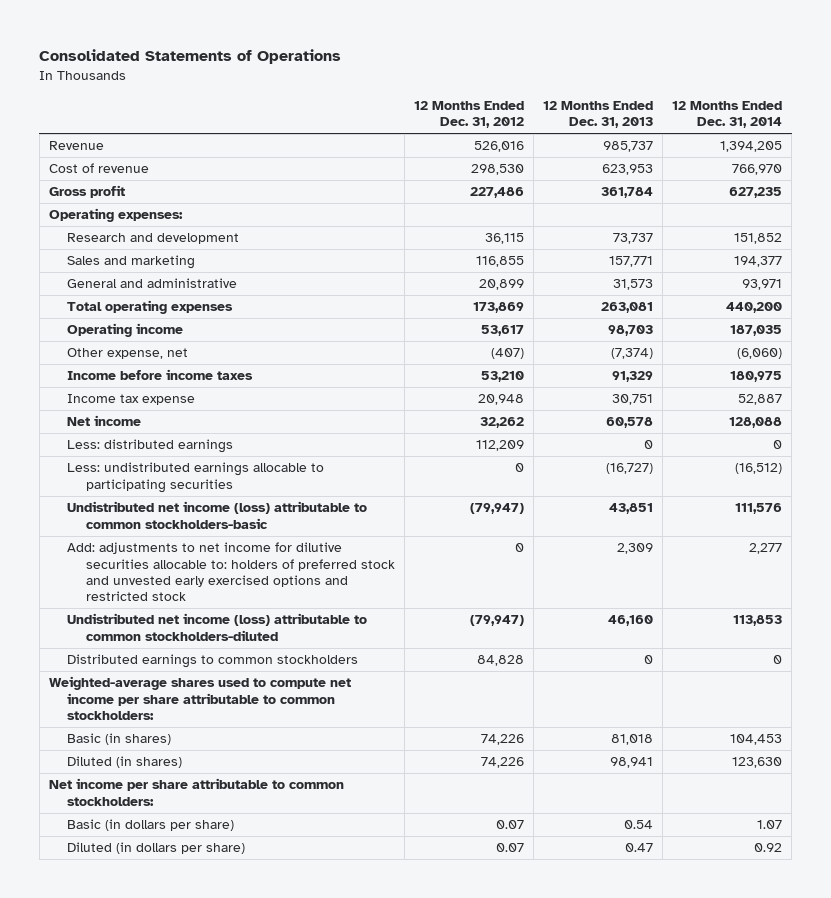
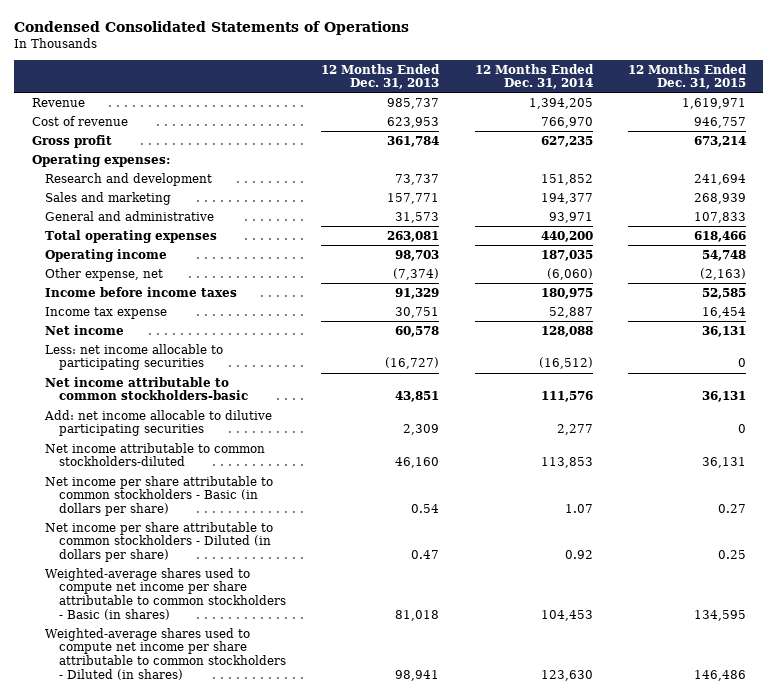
- Consolidated Statements of Operations
+ Condensed Consolidated Statements of Operations
- | 12 Months Ended Dec. 31, 2012 | 12 Months Ended Dec. 31, 2013 | 12 Months Ended Dec. 31, 2014
+ | 12 Months Ended Dec. 31, 2013 | 12 Months Ended Dec. 31, 2014 | 12 Months Ended Dec. 31, 2015
- Less: distributed earnings | 112,209 | 0 | 0
- Less: undistributed earnings allocable to participating securities | 0 | (16,727) | (16,512)
- Undistributed net income (loss) attributable to common stockholders-basic | (79,947) | 43,851 | 111,576
- Add: adjustments to net income for dilutive securities allocable to: holders of preferred stock and unvested early exercised options and restricted stock | 0 | 2,309 | 2,277
- Undistributed net income (loss) attributable to common stockholders-diluted | (79,947) | 46,160 | 113,853
- Distributed earnings to common stockholders | 84,828 | 0 | 0
- Weighted-average shares used to compute net income per share attributable to common stockholders:
- Basic (in shares) | 74,226 | 81,018 | 104,453
- Diluted (in shares) | 74,226 | 98,941 | 123,630
- Net income per share attributable to common stockholders:
- Basic (in dollars per share) | 0.07 | 0.54 | 1.07
- Diluted (in dollars per share) | 0.07 | 0.47 | 0.92
+ Less: net income allocable to participating securities | (16,727) | (16,512) | 0
+ Net income attributable to common stockholders-basic | 43,851 | 111,576 | 36,131
+ Add: net income allocable to dilutive participating securities | 2,309 | 2,277 | 0
+ Net income attributable to common stockholders-diluted | 46,160 | 113,853 | 36,131
+ Net income per share attributable to common stockholders - Basic (in dollars per share) | 0.54 | 1.07 | 0.27
+ Net income per share attributable to common stockholders - Diluted (in dollars per share) | 0.47 | 0.92 | 0.25
+ Weighted-average shares used to compute net income per share attributable to common stockholders - Basic (in shares) | 81,018 | 104,453 | 134,595
+ Weighted-average shares used to compute net income per share attributable to common stockholders - Diluted (in shares) | 98,941 | 123,630 | 146,486

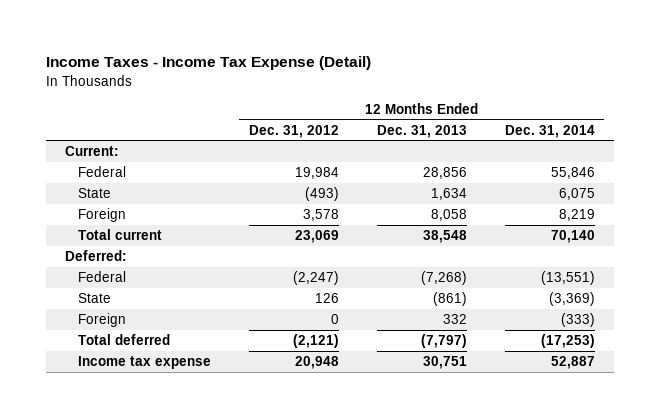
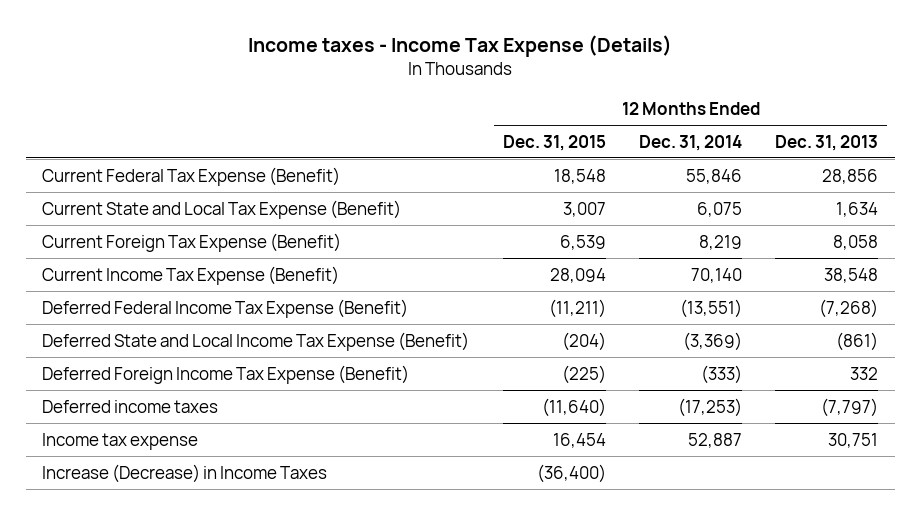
- Income Taxes - Income Tax Expense (Detail)
+ Income taxes - Income Tax Expense (Details)
- | 12 Months Ended Dec. 31, 2012 | 12 Months Ended Dec. 31, 2013 | 12 Months Ended Dec. 31, 2014
+ | 12 Months Ended Dec. 31, 2015 | 12 Months Ended Dec. 31, 2014 | 12 Months Ended Dec. 31, 2013
- Current:
- Federal | 19,984 | 28,856 | 55,846
- State | (493) | 1,634 | 6,075
- Foreign | 3,578 | 8,058 | 8,219
- Total current | 23,069 | 38,548 | 70,140
- Deferred:
- Federal | (2,247) | (7,268) | (13,551)
- State | 126 | (861) | (3,369)
- Foreign | 0 | 332 | (333)
- Total deferred | (2,121) | (7,797) | (17,253)
+ Current Federal Tax Expense (Benefit) | 18,548 | 55,846 | 28,856
+ Current State and Local Tax Expense (Benefit) | 3,007 | 6,075 | 1,634
+ Current Foreign Tax Expense (Benefit) | 6,539 | 8,219 | 8,058
+ Current Income Tax Expense (Benefit) | 28,094 | 70,140 | 38,548
+ Deferred Federal Income Tax Expense (Benefit) | (11,211) | (13,551) | (7,268)
+ Deferred State and Local Income Tax Expense (Benefit) | (204) | (3,369) | (861)
+ Deferred Foreign Income Tax Expense (Benefit) | (225) | (333) | 332
+ Deferred income taxes | (11,640) | (17,253) | (7,797)
+ Increase (Decrease) in Income Taxes | (36,400) | |

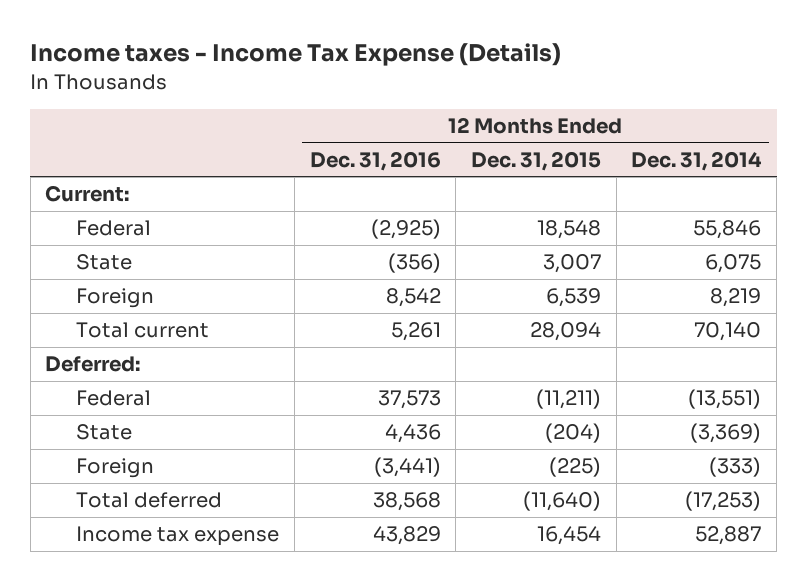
- | 12 Months Ended Dec. 31, 2015 | 12 Months Ended Dec. 31, 2014 | 12 Months Ended Dec. 31, 2013
+ | 12 Months Ended Dec. 31, 2016 | 12 Months Ended Dec. 31, 2015 | 12 Months Ended Dec. 31, 2014
- Current Federal Tax Expense (Benefit) | 18,548 | 55,846 | 28,856
- Current State and Local Tax Expense (Benefit) | 3,007 | 6,075 | 1,634
- Current Foreign Tax Expense (Benefit) | 6,539 | 8,219 | 8,058
- Current Income Tax Expense (Benefit) | 28,094 | 70,140 | 38,548
- Deferred Federal Income Tax Expense (Benefit) | (11,211) | (13,551) | (7,268)
- Deferred State and Local Income Tax Expense (Benefit) | (204) | (3,369) | (861)
- Deferred Foreign Income Tax Expense (Benefit) | (225) | (333) | 332
- Deferred income taxes | (11,640) | (17,253) | (7,797)
+ Current:
+ Federal | (2,925) | 18,548 | 55,846
+ State | (356) | 3,007 | 6,075
+ Foreign | 8,542 | 6,539 | 8,219
+ Total current | 5,261 | 28,094 | 70,140
+ Deferred:
+ Federal | 37,573 | (11,211) | (13,551)
+ State | 4,436 | (204) | (3,369)
+ Foreign | (3,441) | (225) | (333)
+ Total deferred | 38,568 | (11,640) | (17,253)
- Increase (Decrease) in Income Taxes | (36,400) | |

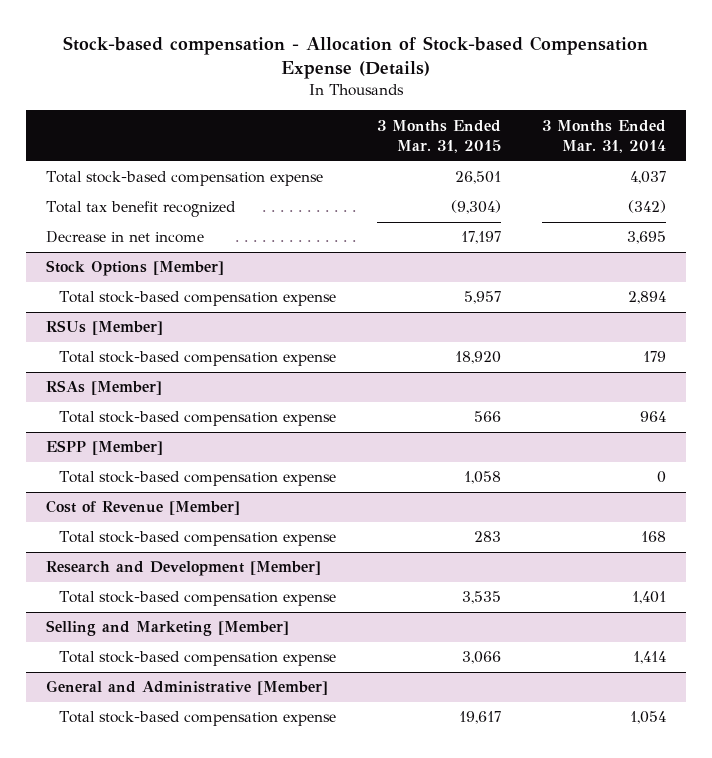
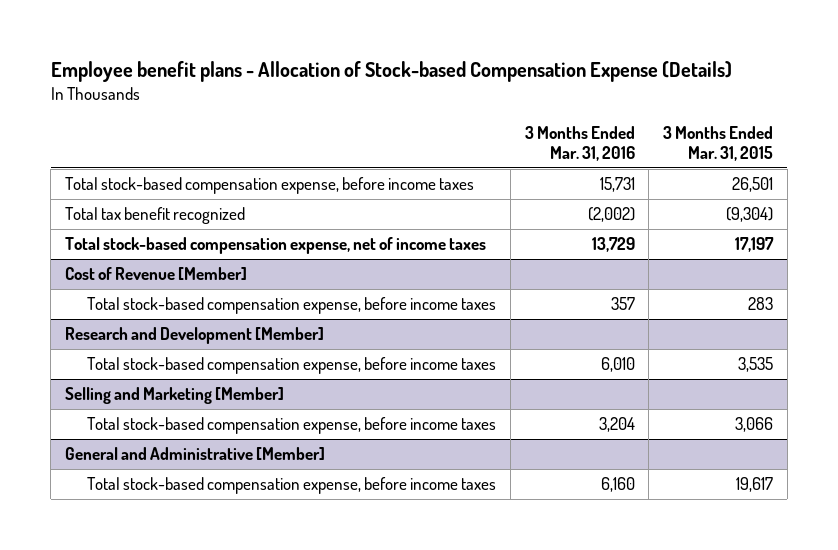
- Stock-based compensation - Allocation of Stock-based Compensation Expense (Details)
+ Employee benefit plans - Allocation of Stock-based Compensation Expense (Details)
- | 3 Months Ended Mar. 31, 2015 | 3 Months Ended Mar. 31, 2014
+ | 3 Months Ended Mar. 31, 2016 | 3 Months Ended Mar. 31, 2015
- Total stock-based compensation expense | 26,501 | 4,037
+ Total stock-based compensation expense, before income taxes | 15,731 | 26,501
- Decrease in net income | 17,197 | 3,695
- Stock Options [Member]
- Total stock-based compensation expense | 5,957 | 2,894
- RSUs [Member]
- Total stock-based compensation expense | 18,920 | 179
- RSAs [Member]
- Total stock-based compensation expense | 566 | 964
- ESPP [Member]
- Total stock-based compensation expense | 1,058 | 0
+ Total stock-based compensation expense, net of income taxes | 13,729 | 17,197
@ Cost of Revenue [Member]
- Total stock-based compensation expense | 283 | 168
+ Total stock-based compensation expense, before income taxes | 357 | 283
@ Research and Development [Member]
- Total stock-based compensation expense | 3,535 | 1,401
+ Total stock-based compensation expense, before income taxes | 6,010 | 3,535
@ Selling and Marketing [Member]
- Total stock-based compensation expense | 3,066 | 1,414
+ Total stock-based compensation expense, before income taxes | 3,204 | 3,066
@ General and Administrative [Member]
- Total stock-based compensation expense | 19,617 | 1,054
+ Total stock-based compensation expense, before income taxes | 6,160 | 19,617

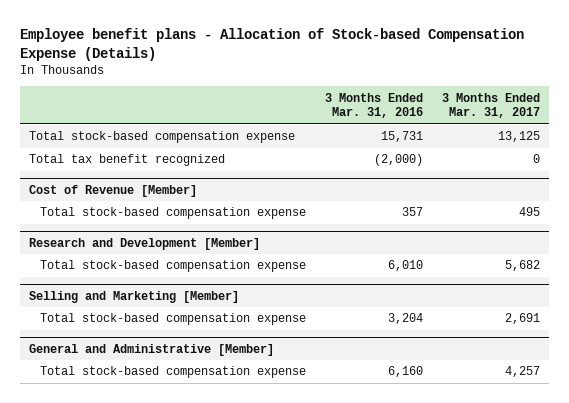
- | 3 Months Ended Mar. 31, 2016 | 3 Months Ended Mar. 31, 2015
+ | 3 Months Ended Mar. 31, 2016 | 3 Months Ended Mar. 31, 2017
- Total stock-based compensation expense, before income taxes | 15,731 | 26,501
- Total tax benefit recognized | (2,002) | (9,304)
- Total stock-based compensation expense, net of income taxes | 13,729 | 17,197
+ Total stock-based compensation expense | 15,731 | 13,125
+ Total tax benefit recognized | (2,000) | 0
@ Cost of Revenue [Member]
- Total stock-based compensation expense, before income taxes | 357 | 283
+ Total stock-based compensation expense | 357 | 495
@ Research and Development [Member]
- Total stock-based compensation expense, before income taxes | 6,010 | 3,535
+ Total stock-based compensation expense | 6,010 | 5,682
@ Selling and Marketing [Member]
- Total stock-based compensation expense, before income taxes | 3,204 | 3,066
+ Total stock-based compensation expense | 3,204 | 2,691
@ General and Administrative [Member]
- Total stock-based compensation expense, before income taxes | 6,160 | 19,617
+ Total stock-based compensation expense | 6,160 | 4,257

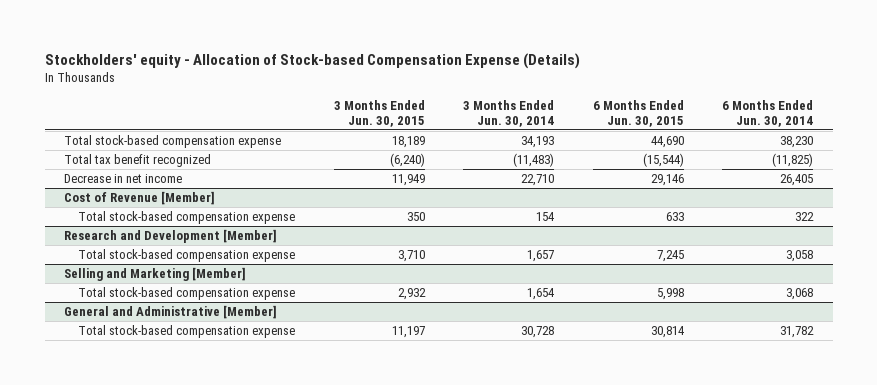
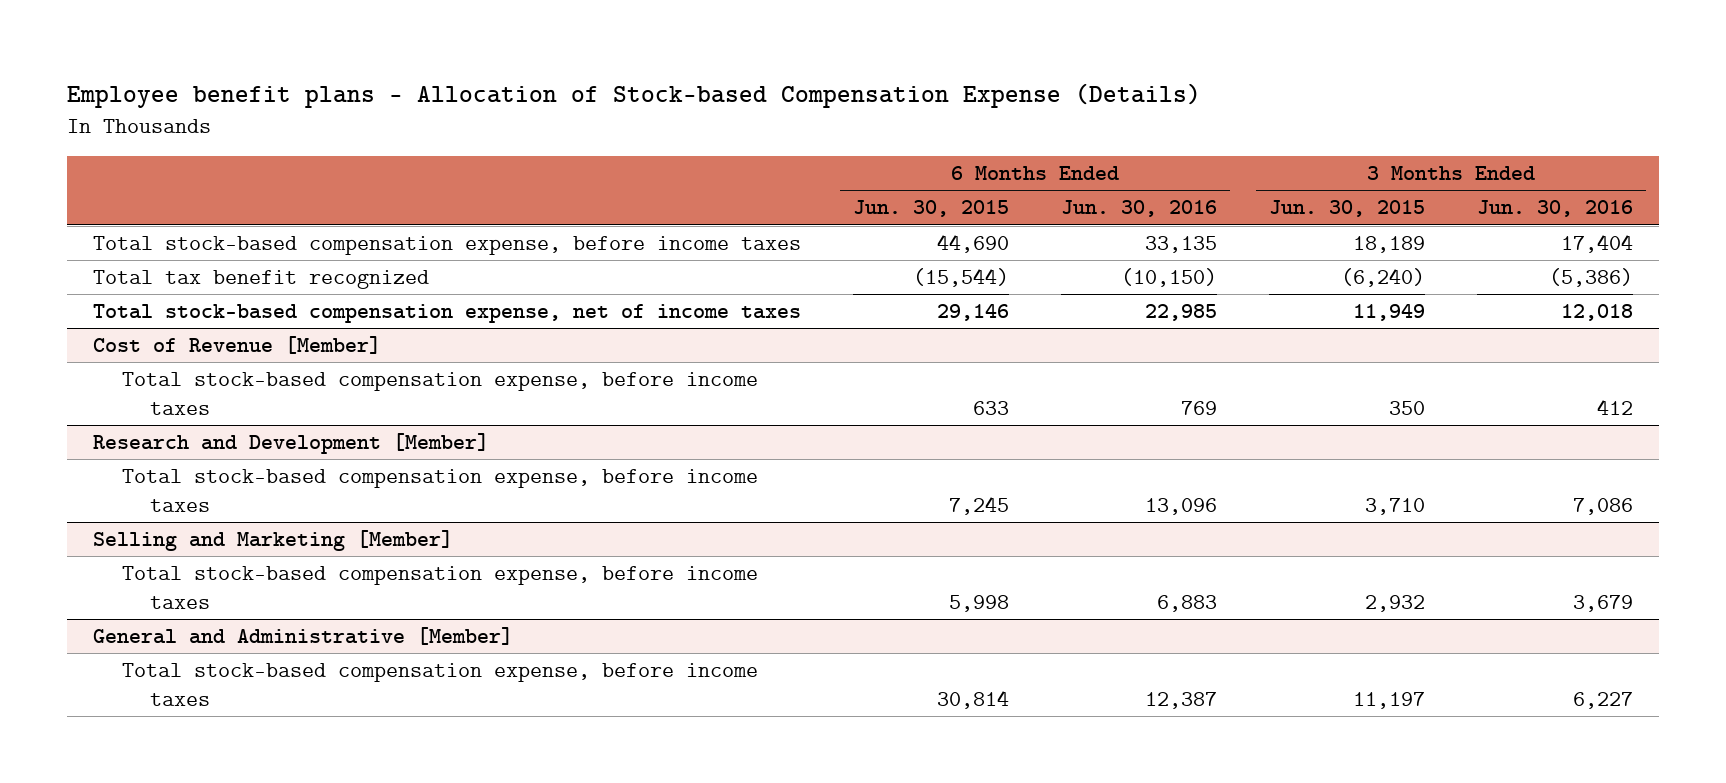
- Stockholders' equity - Allocation of Stock-based Compensation Expense (Details)
+ Employee benefit plans - Allocation of Stock-based Compensation Expense (Details)
- | 3 Months Ended Jun. 30, 2015 | 3 Months Ended Jun. 30, 2014 | 6 Months Ended Jun. 30, 2015 | 6 Months Ended Jun. 30, 2014
+ | 6 Months Ended Jun. 30, 2015 | 6 Months Ended Jun. 30, 2016 | 3 Months Ended Jun. 30, 2015 | 3 Months Ended Jun. 30, 2016
- Total stock-based compensation expense | 18,189 | 34,193 | 44,690 | 38,230
+ Total stock-based compensation expense, before income taxes | 44,690 | 33,135 | 18,189 | 17,404
- Decrease in net income | 11,949 | 22,710 | 29,146 | 26,405
+ Total stock-based compensation expense, net of income taxes | 29,146 | 22,985 | 11,949 | 12,018
@ Cost of Revenue [Member]
- Total stock-based compensation expense | 350 | 154 | 633 | 322
+ Total stock-based compensation expense, before income taxes | 633 | 769 | 350 | 412
@ Research and Development [Member]
- Total stock-based compensation expense | 3,710 | 1,657 | 7,245 | 3,058
+ Total stock-based compensation expense, before income taxes | 7,245 | 13,096 | 3,710 | 7,086
@ Selling and Marketing [Member]
- Total stock-based compensation expense | 2,932 | 1,654 | 5,998 | 3,068
+ Total stock-based compensation expense, before income taxes | 5,998 | 6,883 | 2,932 | 3,679
@ General and Administrative [Member]
- Total stock-based compensation expense | 11,197 | 30,728 | 30,814 | 31,782
+ Total stock-based compensation expense, before income taxes | 30,814 | 12,387 | 11,197 | 6,227

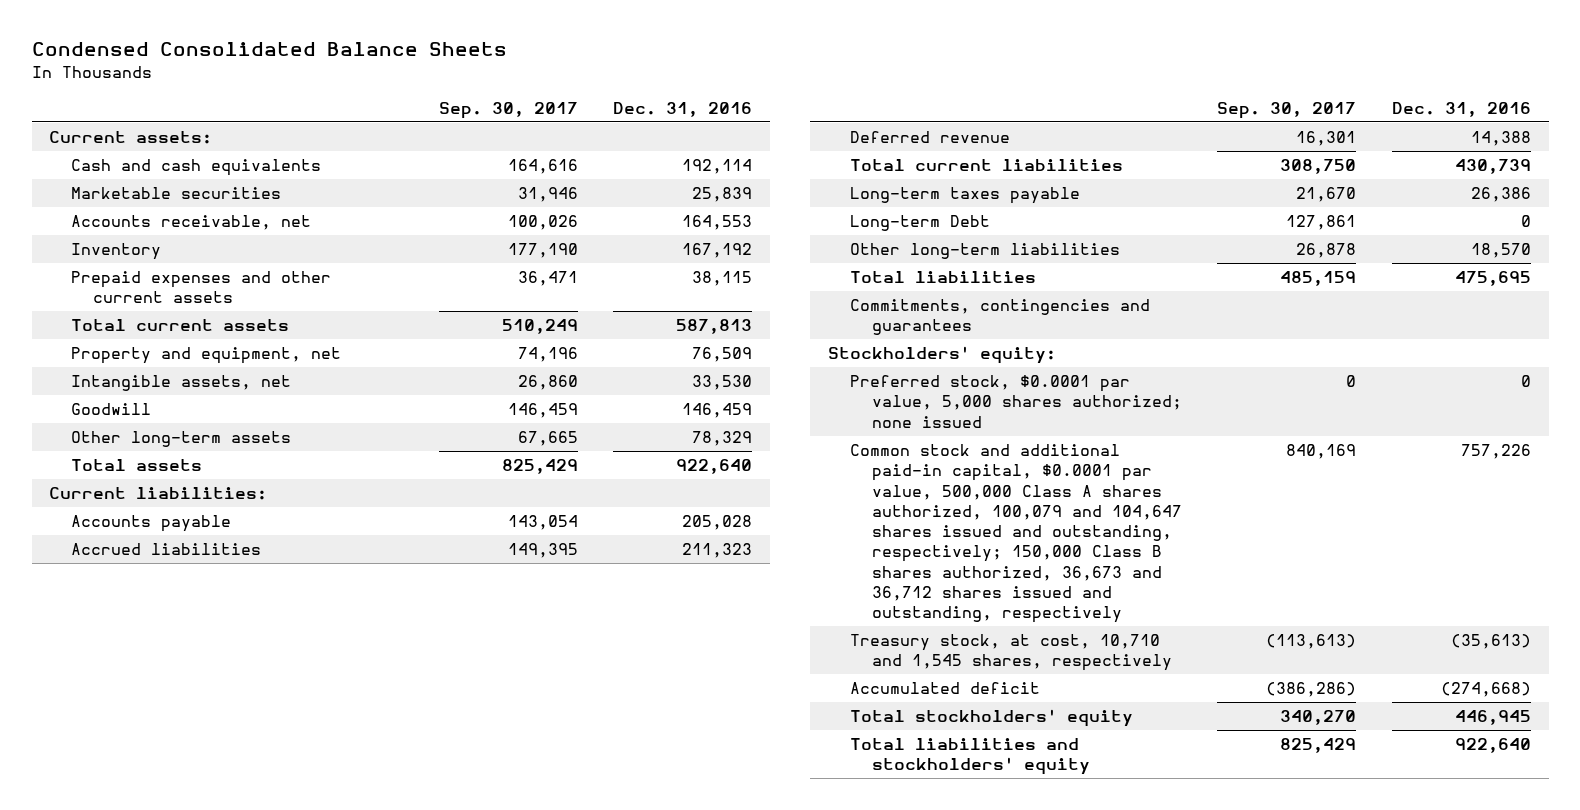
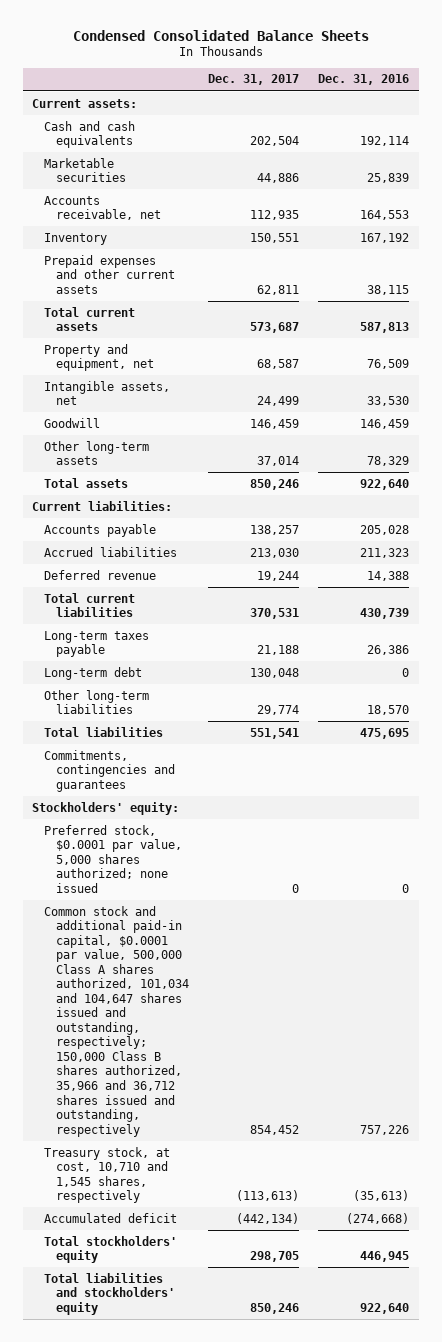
- | Sep. 30, 2017 | Dec. 31, 2016
+ | Dec. 31, 2017 | Dec. 31, 2016
- Long-term Debt | 127,861 | 0
+ Long-term debt | 130,048 | 0
- Common stock and additional paid-in capital, $0.0001 par value, 500,000 Class A shares authorized, 100,079 and 104,647 shares issued and outstanding, respectively; 150,000 Class B shares authorized, 36,673 and 36,712 shares issued and outstanding, respectively | 840,169 | 757,226
+ Common stock and additional paid-in capital, $0.0001 par value, 500,000 Class A shares authorized, 101,034 and 104,647 shares issued and outstanding, respectively; 150,000 Class B shares authorized, 35,966 and 36,712 shares issued and outstanding, respectively | 854,452 | 757,226

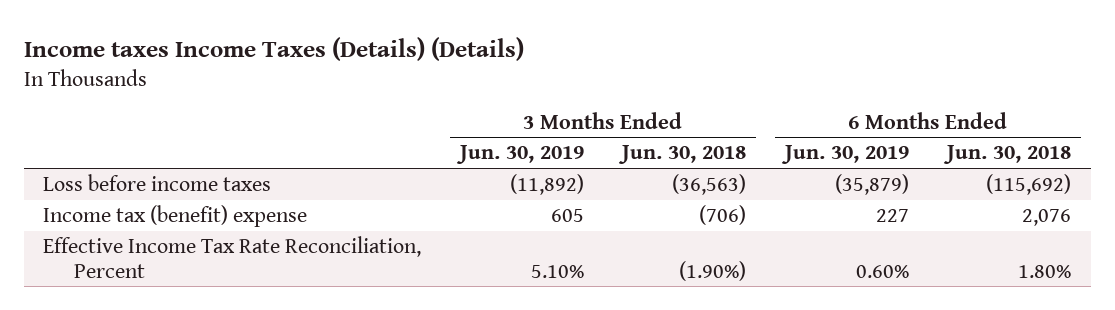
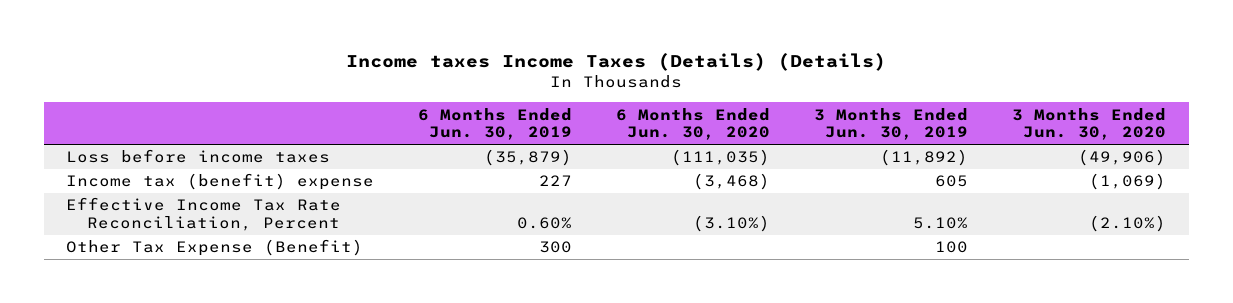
- | 3 Months Ended Jun. 30, 2019 | 3 Months Ended Jun. 30, 2018 | 6 Months Ended Jun. 30, 2019 | 6 Months Ended Jun. 30, 2018
+ | 6 Months Ended Jun. 30, 2019 | 6 Months Ended Jun. 30, 2020 | 3 Months Ended Jun. 30, 2019 | 3 Months Ended Jun. 30, 2020
+ Other Tax Expense (Benefit) | 300 | | 100 |

